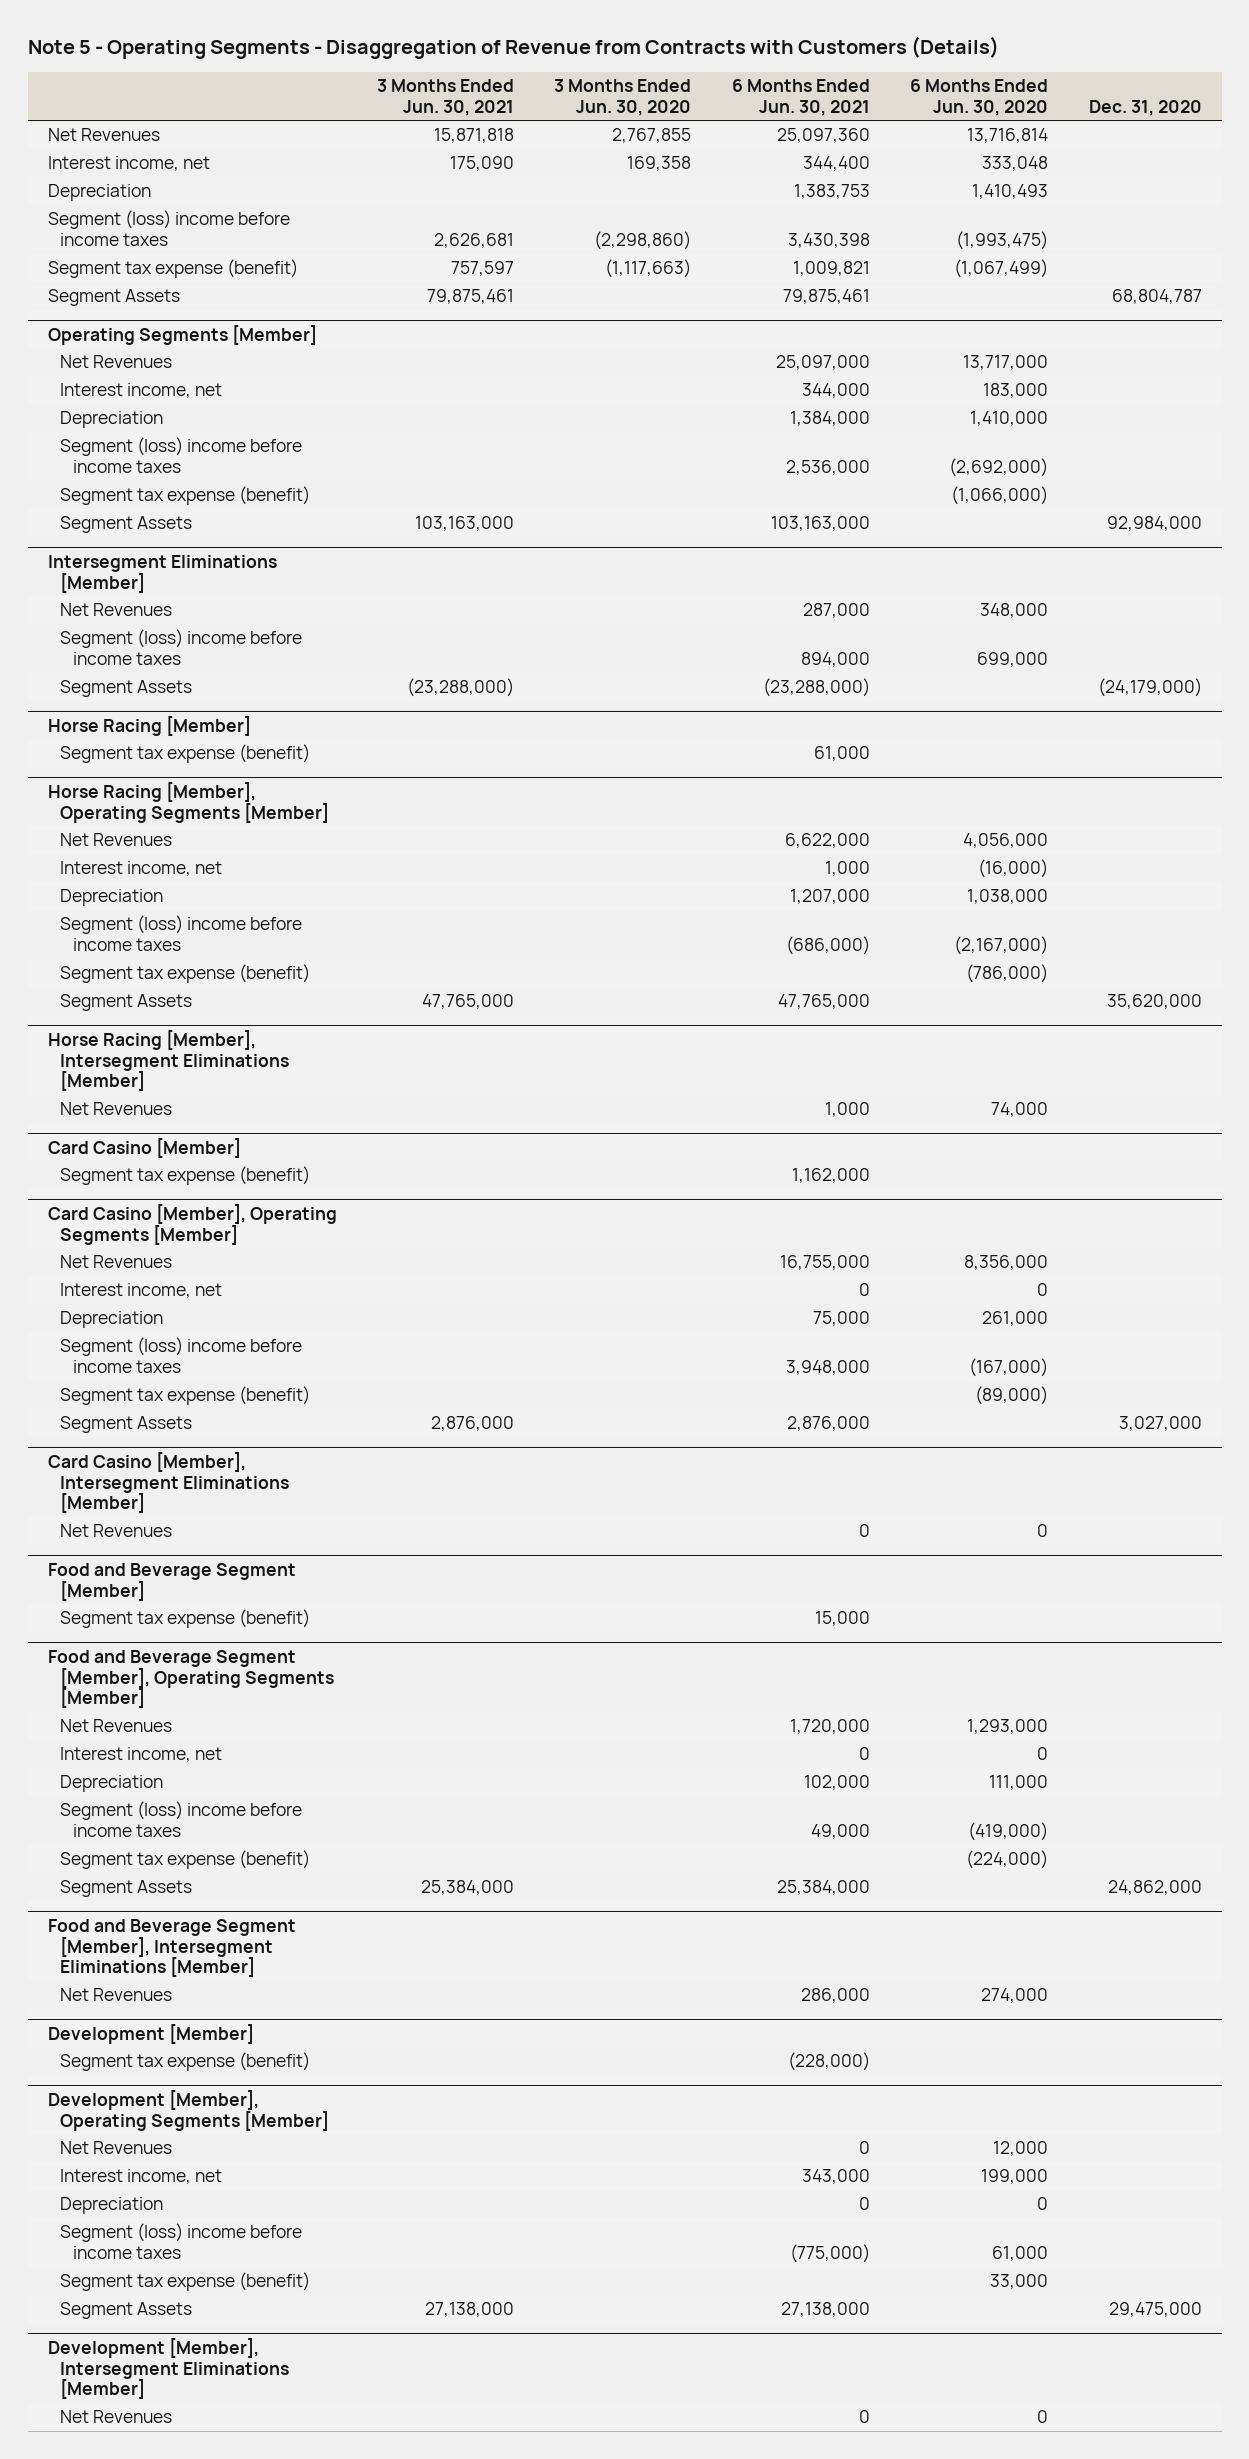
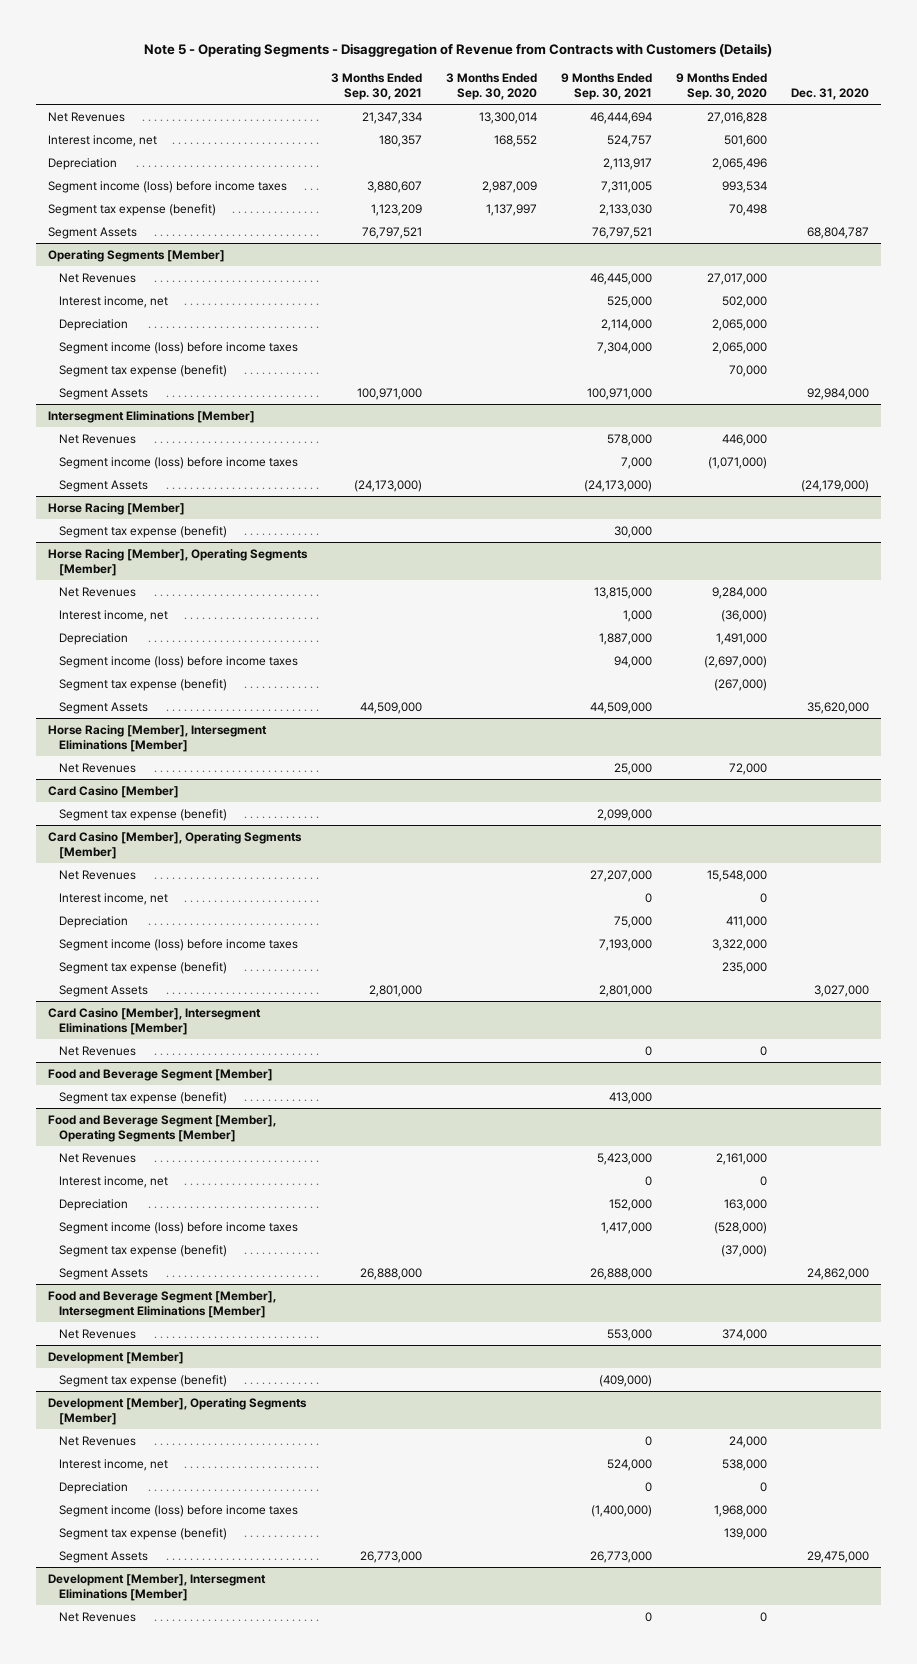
- | 3 Months Ended Jun. 30, 2021 | 3 Months Ended Jun. 30, 2020 | 6 Months Ended Jun. 30, 2021 | 6 Months Ended Jun. 30, 2020 | Dec. 31, 2020
+ | 3 Months Ended Sep. 30, 2021 | 3 Months Ended Sep. 30, 2020 | 9 Months Ended Sep. 30, 2021 | 9 Months Ended Sep. 30, 2020 | Dec. 31, 2020
- Segment (loss) income before income taxes | 2,626,681 | (2,298,860) | 3,430,398 | (1,993,475) |
+ Segment income (loss) before income taxes | 3,880,607 | 2,987,009 | 7,311,005 | 993,534 |
@ Operating Segments [Member]
- Segment (loss) income before income taxes | | | 2,536,000 | (2,692,000) |
+ Segment income (loss) before income taxes | | | 7,304,000 | 2,065,000 |
@ Intersegment Eliminations [Member]
- Segment (loss) income before income taxes | | | 894,000 | 699,000 |
+ Segment income (loss) before income taxes | | | 7,000 | (1,071,000) |
@ Horse Racing [Member], Operating Segments [Member]
- Segment (loss) income before income taxes | | | (686,000) | (2,167,000) |
+ Segment income (loss) before income taxes | | | 94,000 | (2,697,000) |
@ Card Casino [Member], Operating Segments [Member]
- Segment (loss) income before income taxes | | | 3,948,000 | (167,000) |
+ Segment income (loss) before income taxes | | | 7,193,000 | 3,322,000 |
@ Food and Beverage Segment [Member], Operating Segments [Member]
- Segment (loss) income before income taxes | | | 49,000 | (419,000) |
+ Segment income (loss) before income taxes | | | 1,417,000 | (528,000) |
@ Development [Member], Operating Segments [Member]
- Segment (loss) income before income taxes | | | (775,000) | 61,000 |
+ Segment income (loss) before income taxes | | | (1,400,000) | 1,968,000 |

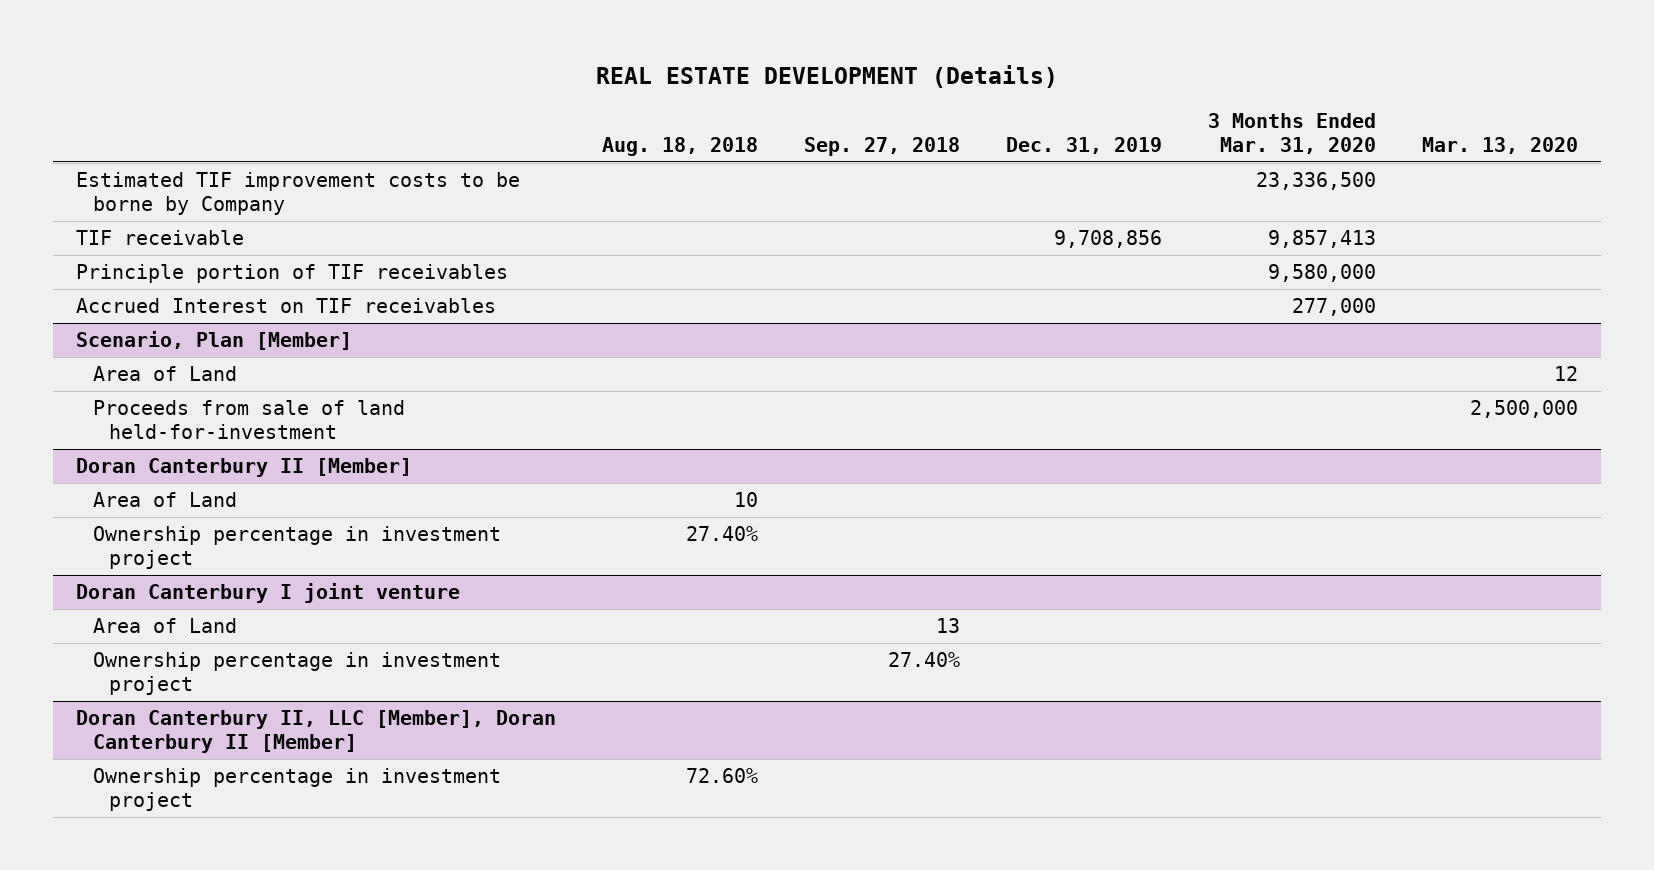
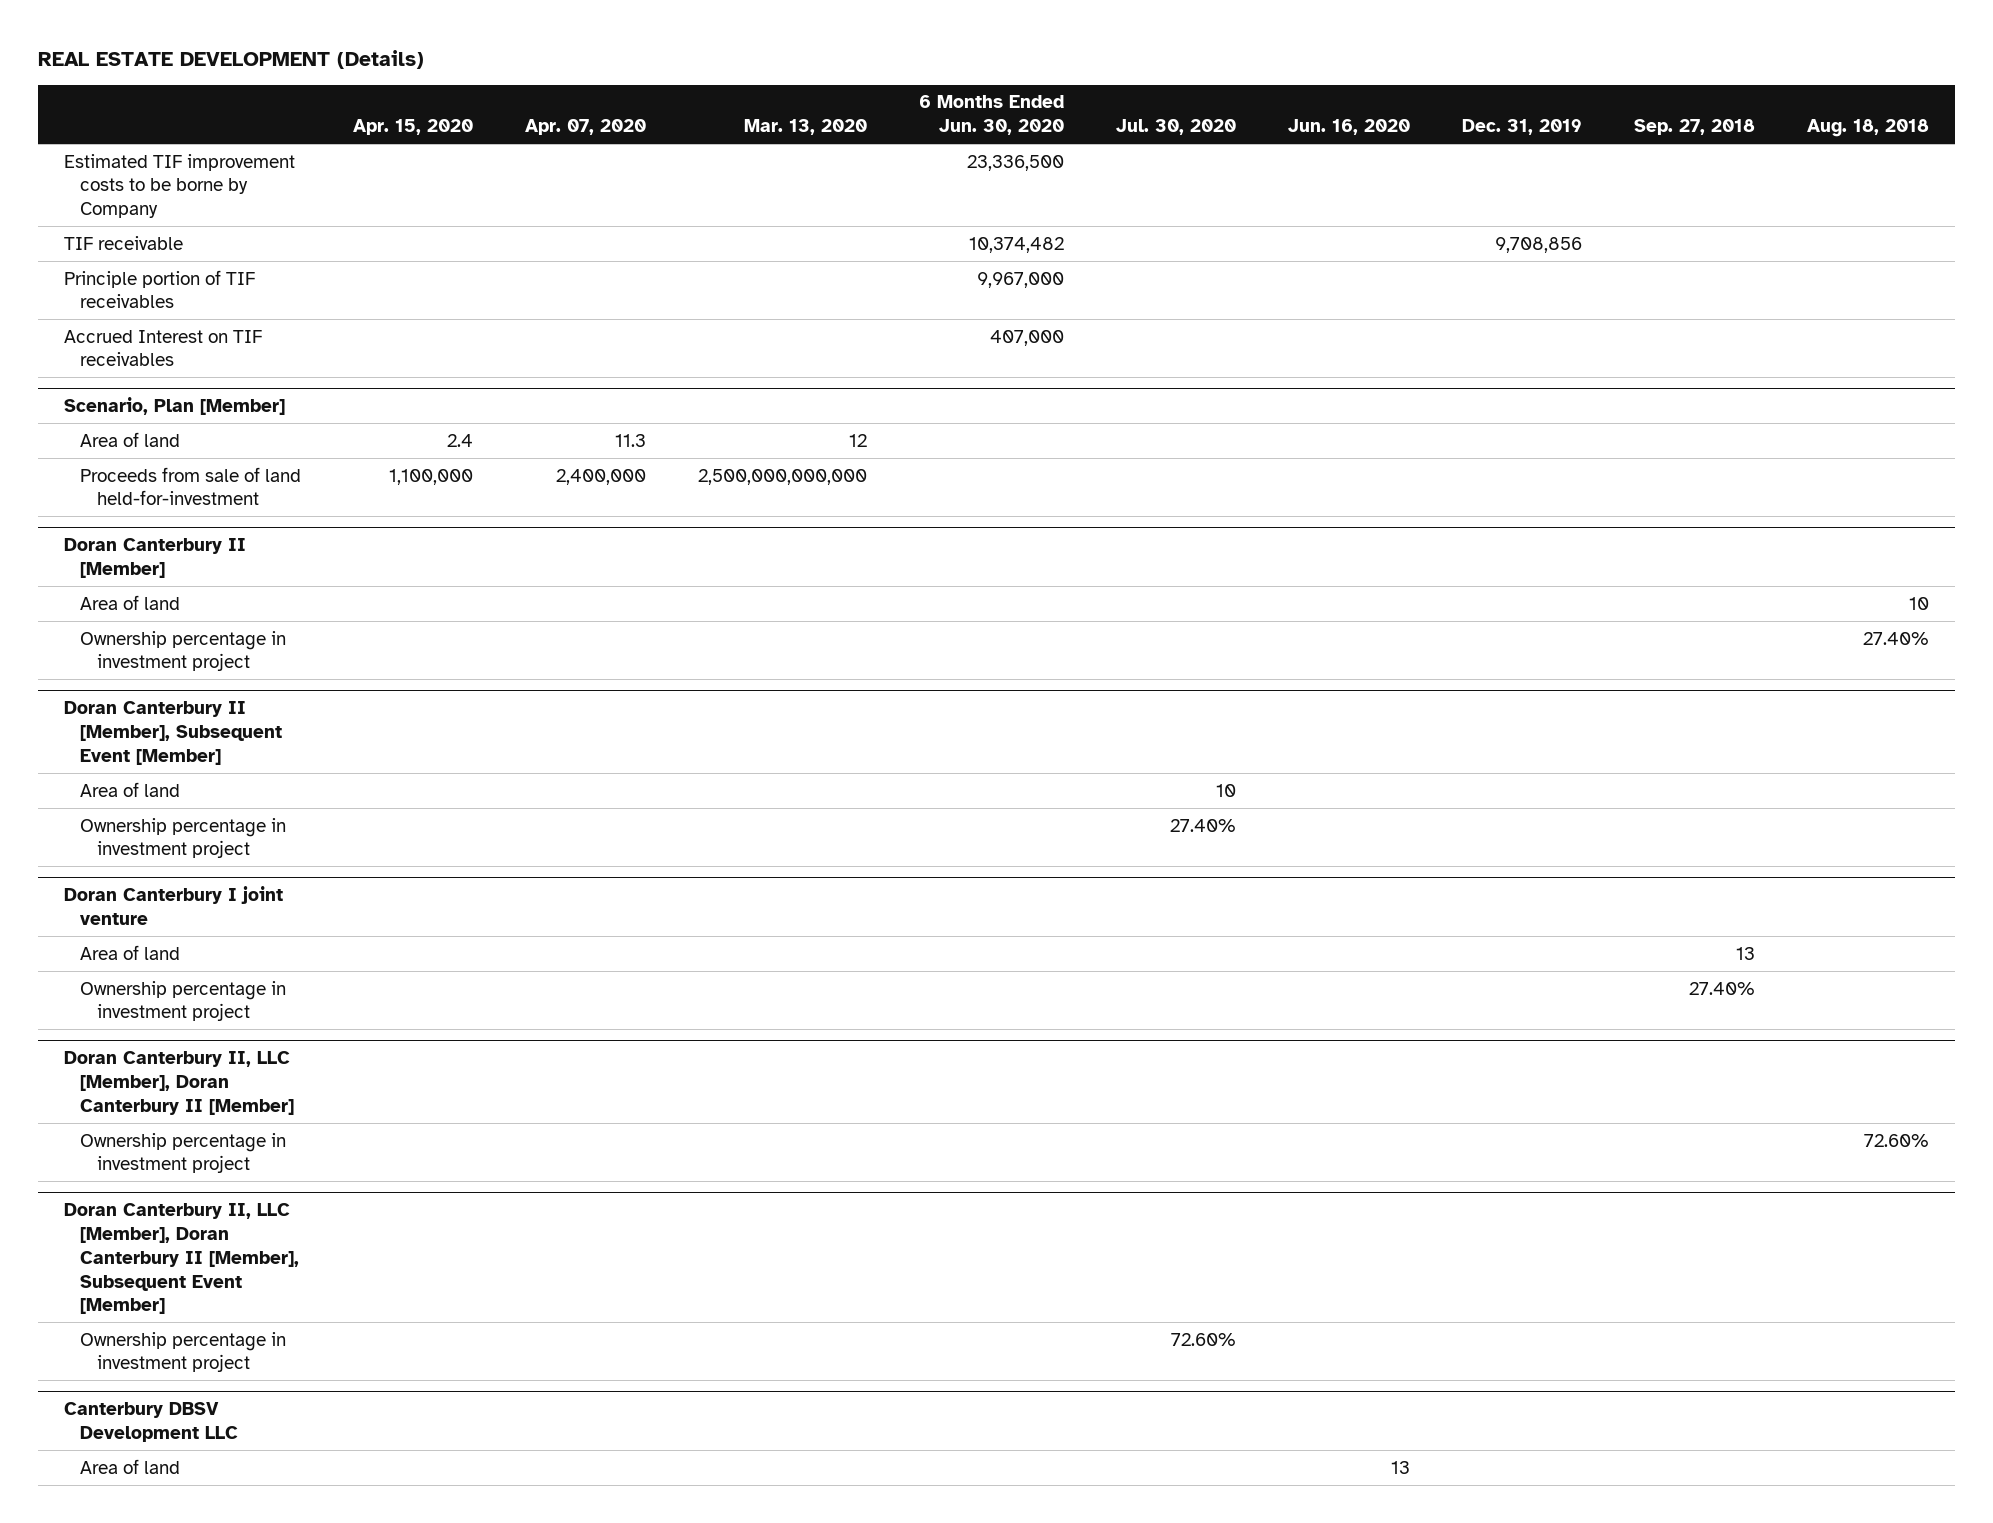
- | Aug. 18, 2018 | Sep. 27, 2018 | Dec. 31, 2019 | 3 Months Ended Mar. 31, 2020 | Mar. 13, 2020
+ | Apr. 15, 2020 | Apr. 07, 2020 | Mar. 13, 2020 | 6 Months Ended Jun. 30, 2020 | Jul. 30, 2020 | Jun. 16, 2020 | Dec. 31, 2019 | Sep. 27, 2018 | Aug. 18, 2018
@ Scenario, Plan [Member]
- Area of Land | | | | | 12
- Proceeds from sale of land held-for-investment | | | | | 2,500,000
+ Area of land | 2.4 | 11.3 | 12 | | | | | |
+ Proceeds from sale of land held-for-investment | 1,100,000 | 2,400,000 | 2,500,000,000,000 | | | | | |
@ Doran Canterbury II [Member]
- Area of Land | 10 | | | |
+ Area of land | | | | | | | | | 10
+ Doran Canterbury II [Member], Subsequent Event [Member]
+ Area of land | | | | | 10 | | | |
+ Ownership percentage in investment project | | | | | 27.40% | | | |
@ Doran Canterbury I joint venture
- Area of Land | | 13 | | |
+ Area of land | | | | | | | | 13 |
+ Doran Canterbury II, LLC [Member], Doran Canterbury II [Member], Subsequent Event [Member]
+ Ownership percentage in investment project | | | | | 72.60% | | | |
+ Canterbury DBSV Development LLC
+ Area of land | | | | | | 13 | | |

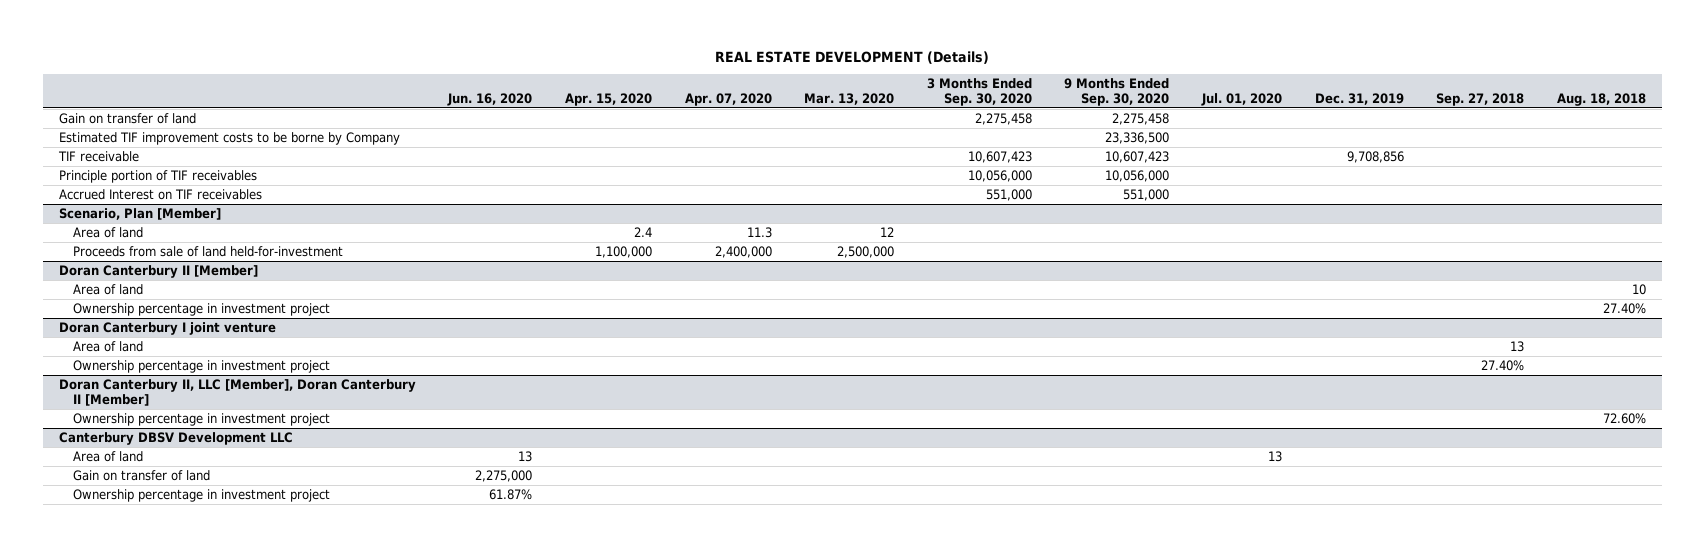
- | Apr. 15, 2020 | Apr. 07, 2020 | Mar. 13, 2020 | 6 Months Ended Jun. 30, 2020 | Jul. 30, 2020 | Jun. 16, 2020 | Dec. 31, 2019 | Sep. 27, 2018 | Aug. 18, 2018
+ | Jun. 16, 2020 | Apr. 15, 2020 | Apr. 07, 2020 | Mar. 13, 2020 | 3 Months Ended Sep. 30, 2020 | 9 Months Ended Sep. 30, 2020 | Jul. 01, 2020 | Dec. 31, 2019 | Sep. 27, 2018 | Aug. 18, 2018
+ Gain on transfer of land | | | | | 2,275,458 | 2,275,458 | | | |
@ Scenario, Plan [Member]
- Proceeds from sale of land held-for-investment | 1,100,000 | 2,400,000 | 2,500,000,000,000 | | | | | |
+ Proceeds from sale of land held-for-investment | | 1,100,000 | 2,400,000 | 2,500,000 | | | | | |
- Doran Canterbury II [Member], Subsequent Event [Member]
- Area of land | | | | | 10 | | | |
- Ownership percentage in investment project | | | | | 27.40% | | | |
- Doran Canterbury II, LLC [Member], Doran Canterbury II [Member], Subsequent Event [Member]
- Ownership percentage in investment project | | | | | 72.60% | | | |
@ Canterbury DBSV Development LLC
+ Gain on transfer of land | 2,275,000 | | | | | | | | |
+ Ownership percentage in investment project | 61.87% | | | | | | | | |

